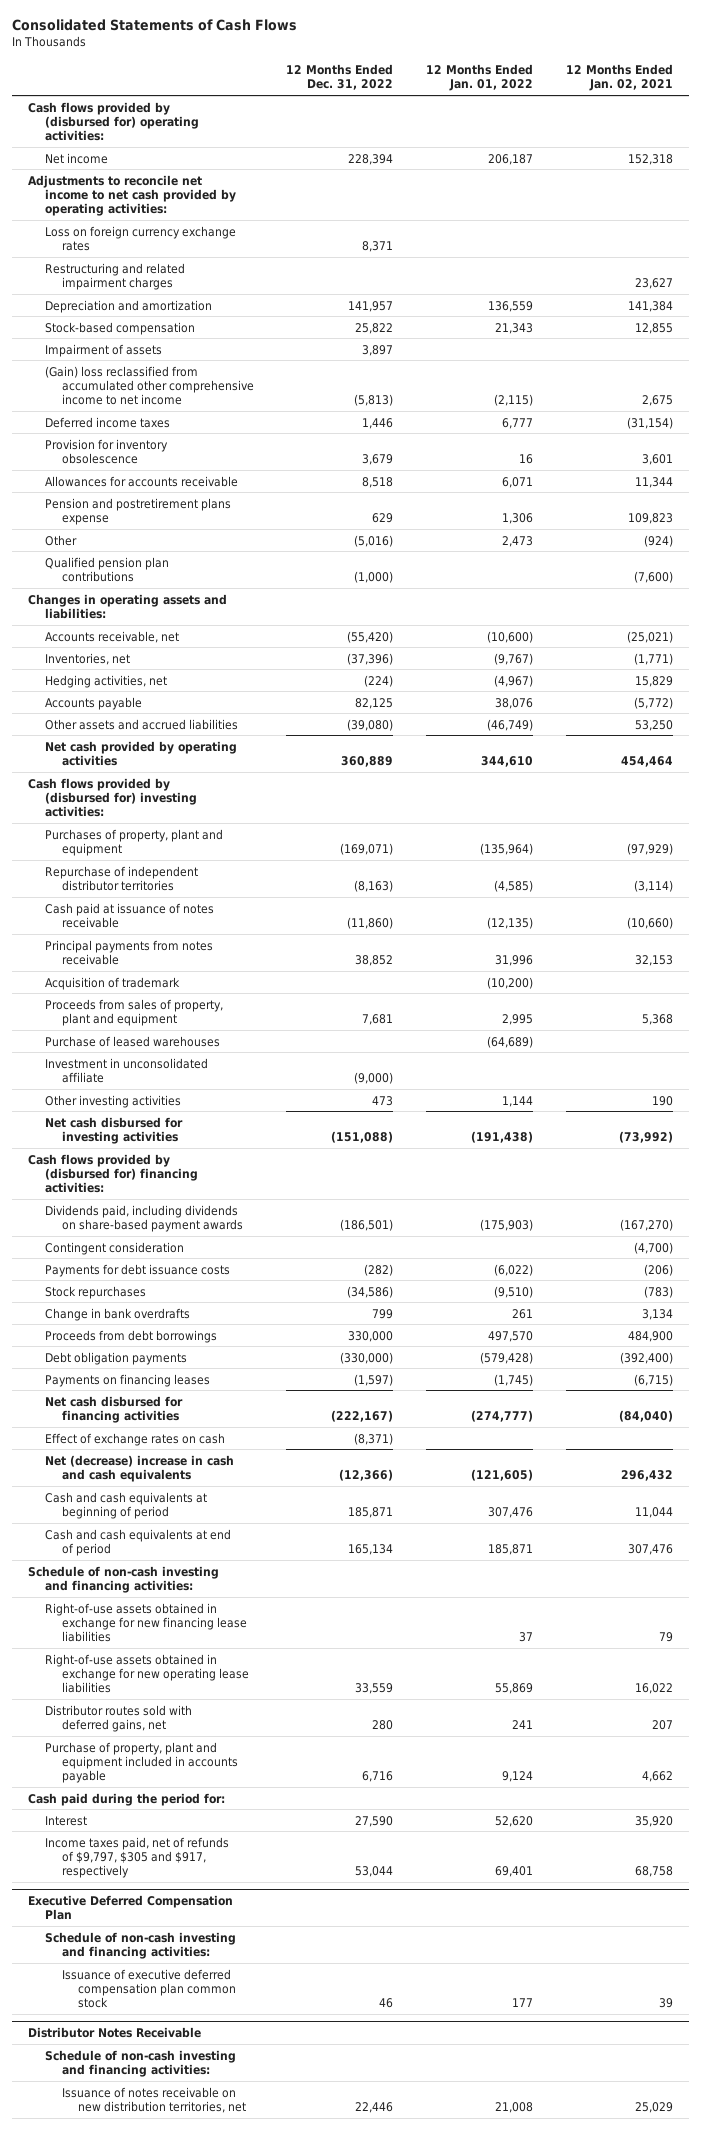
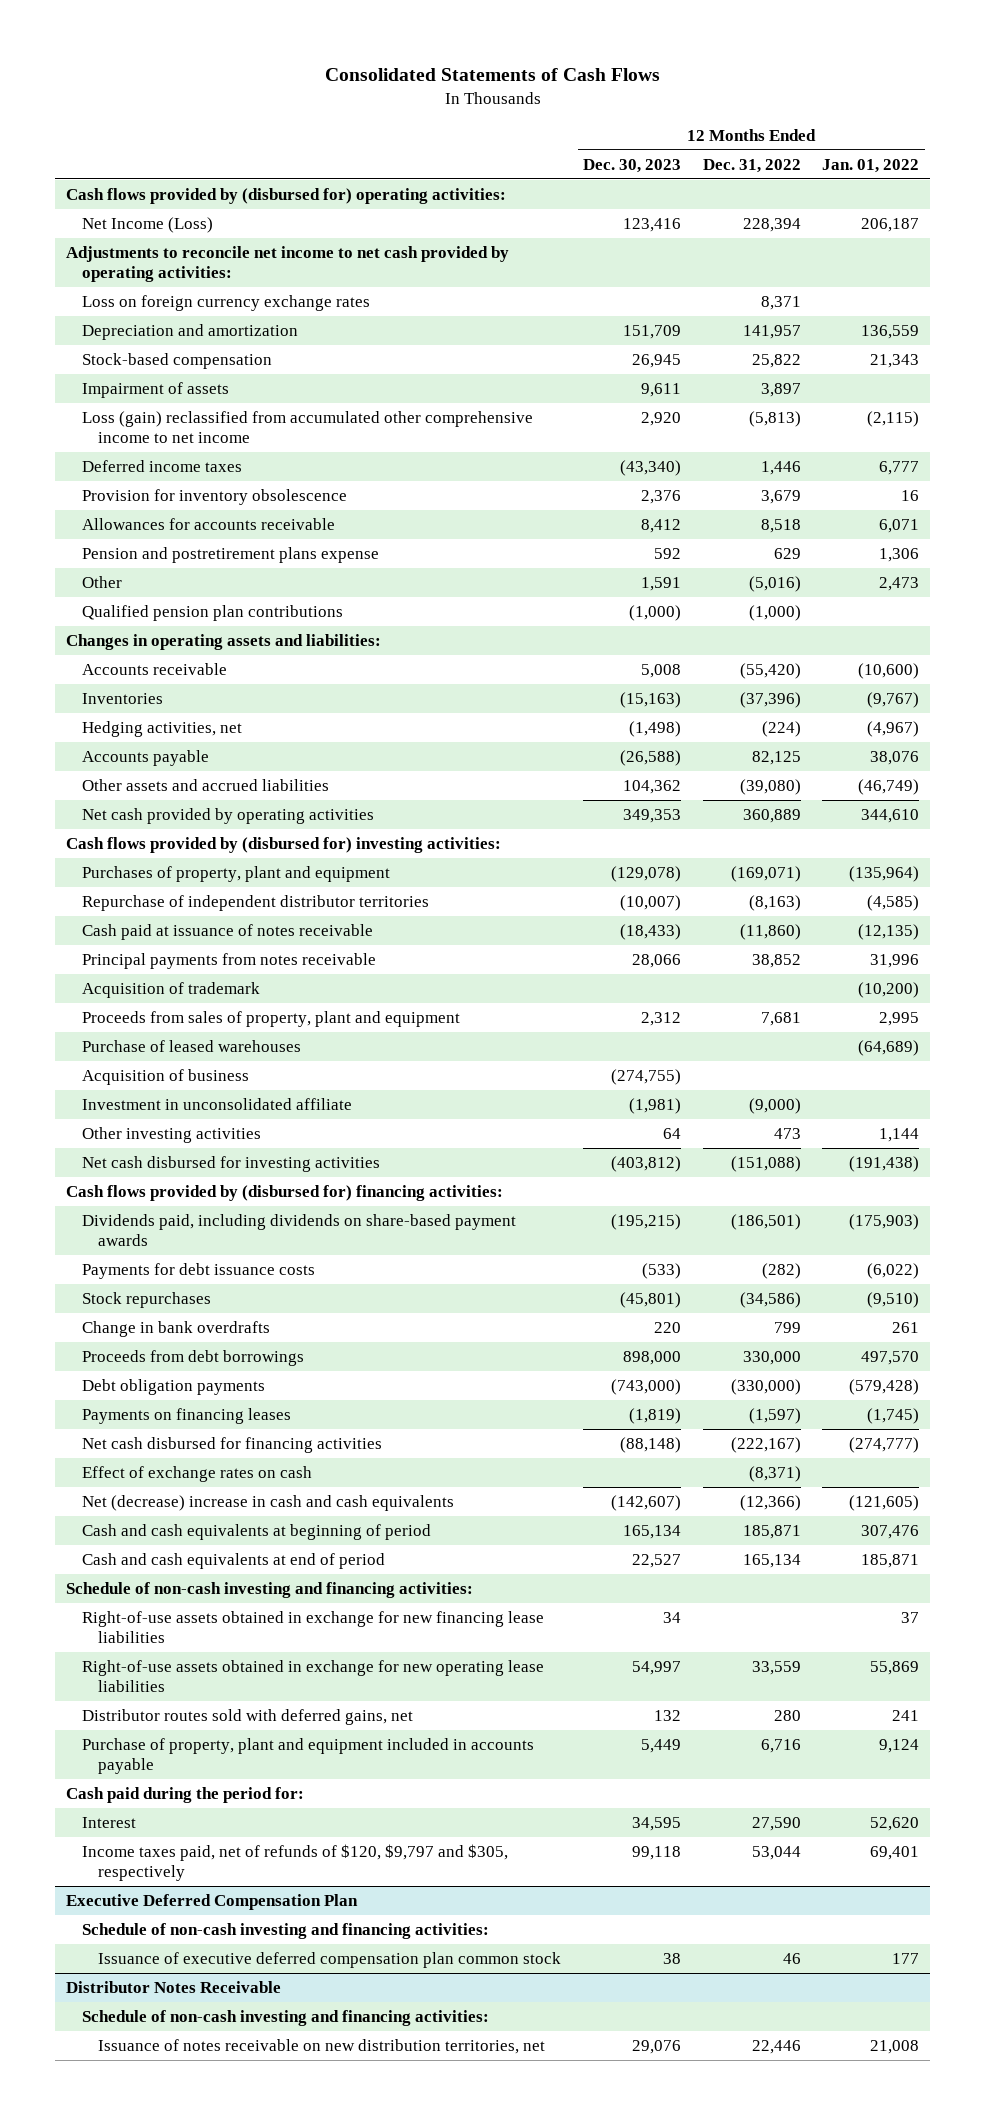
- | 12 Months Ended Dec. 31, 2022 | 12 Months Ended Jan. 01, 2022 | 12 Months Ended Jan. 02, 2021
+ | 12 Months Ended Dec. 30, 2023 | 12 Months Ended Dec. 31, 2022 | 12 Months Ended Jan. 01, 2022
- Net income | 228,394 | 206,187 | 152,318
+ Net Income (Loss) | 123,416 | 228,394 | 206,187
- Restructuring and related impairment charges | | | 23,627
- (Gain) loss reclassified from accumulated other comprehensive income to net income | (5,813) | (2,115) | 2,675
+ Loss (gain) reclassified from accumulated other comprehensive income to net income | 2,920 | (5,813) | (2,115)
- Accounts receivable, net | (55,420) | (10,600) | (25,021)
- Inventories, net | (37,396) | (9,767) | (1,771)
+ Accounts receivable | 5,008 | (55,420) | (10,600)
+ Inventories | (15,163) | (37,396) | (9,767)
+ Acquisition of business | (274,755) | |
- Contingent consideration | | | (4,700)
- Income taxes paid, net of refunds of $9,797, $305 and $917, respectively | 53,044 | 69,401 | 68,758
+ Income taxes paid, net of refunds of $120, $9,797 and $305, respectively | 99,118 | 53,044 | 69,401

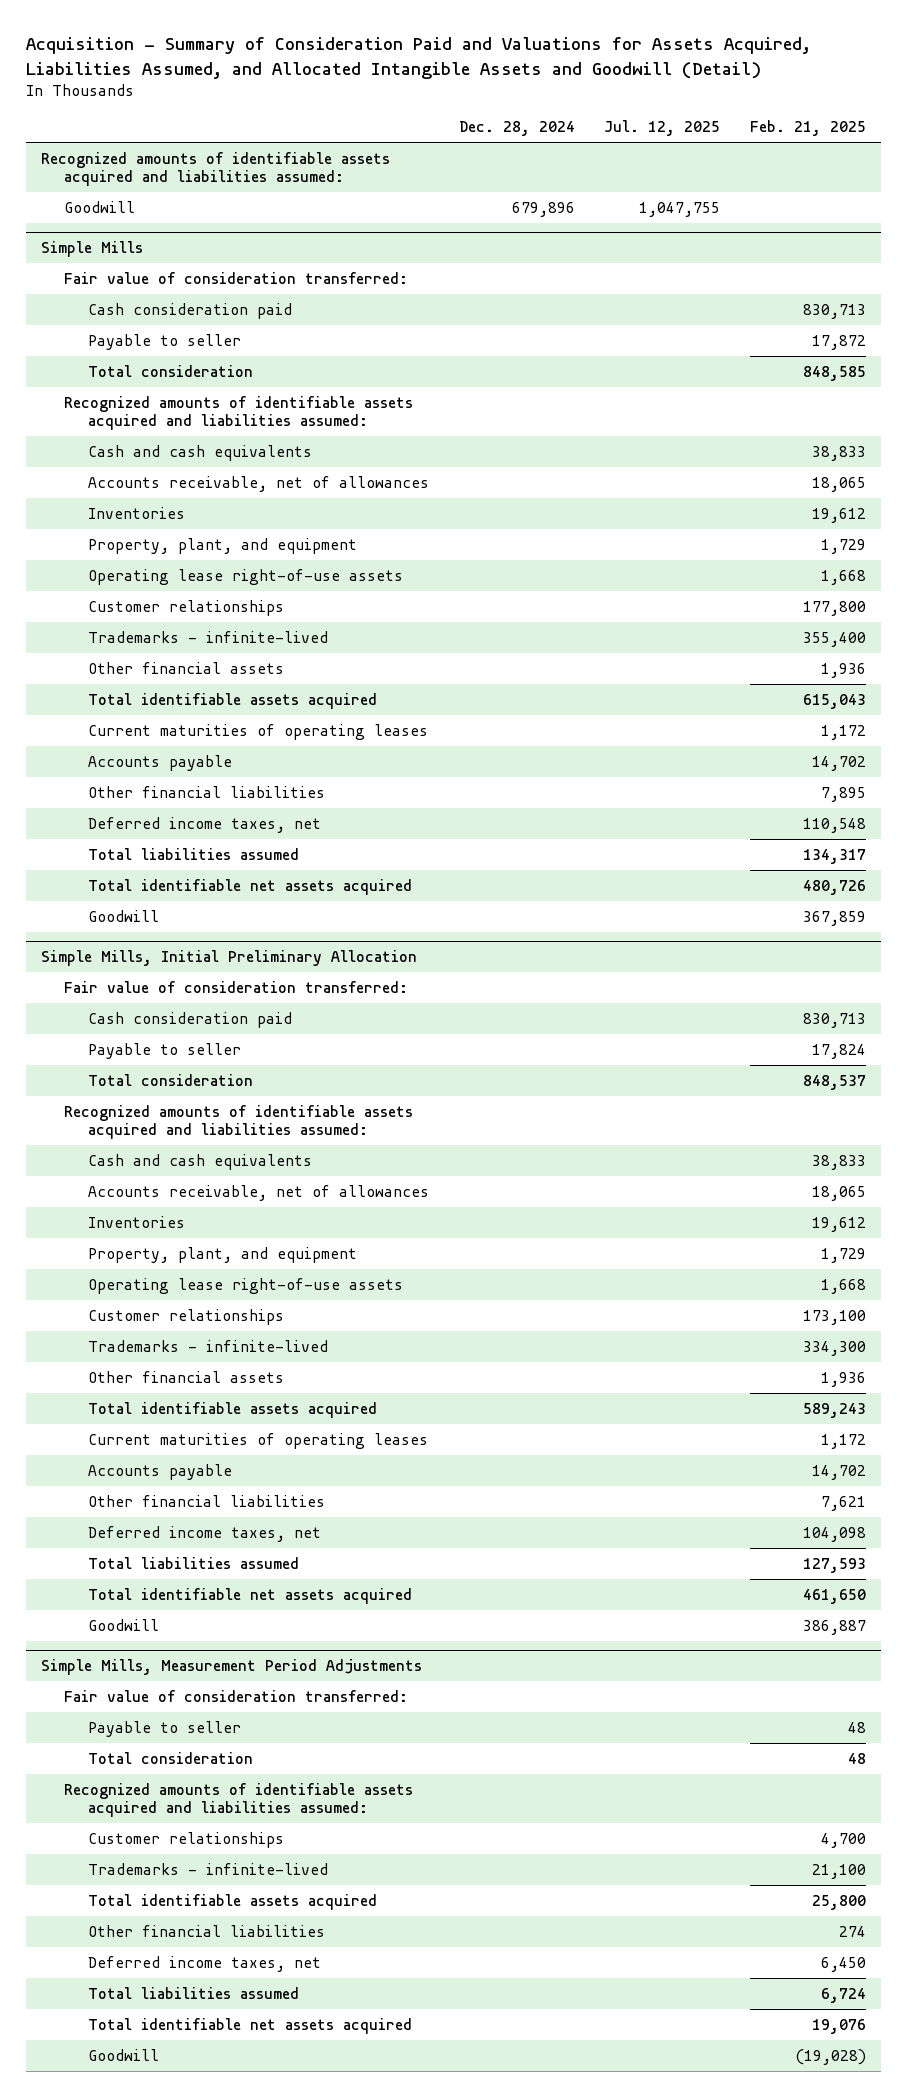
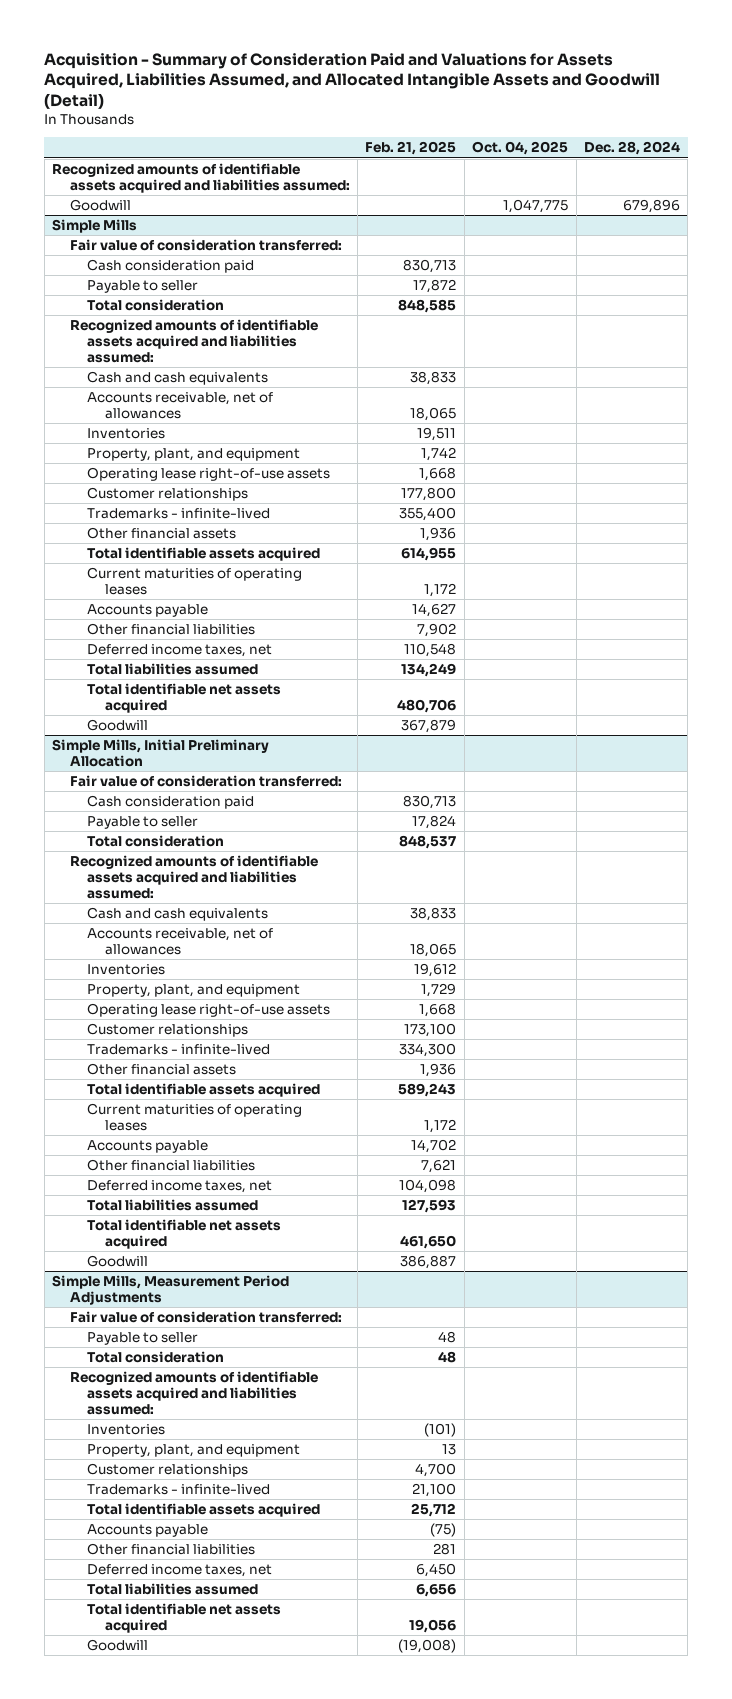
- | Dec. 28, 2024 | Jul. 12, 2025 | Feb. 21, 2025
+ | Feb. 21, 2025 | Oct. 04, 2025 | Dec. 28, 2024
@ Simple Mills
- Inventories | | | 19,612
- Property, plant, and equipment | | | 1,729
+ Inventories | 19,511 | |
+ Property, plant, and equipment | 1,742 | |
- Total identifiable assets acquired | | | 615,043
+ Total identifiable assets acquired | 614,955 | |
- Accounts payable | | | 14,702
- Other financial liabilities | | | 7,895
+ Accounts payable | 14,627 | |
+ Other financial liabilities | 7,902 | |
- Total liabilities assumed | | | 134,317
- Total identifiable net assets acquired | | | 480,726
- Goodwill | | | 367,859
+ Total liabilities assumed | 134,249 | |
+ Total identifiable net assets acquired | 480,706 | |
+ Goodwill | 367,879 | |
@ Simple Mills, Measurement Period Adjustments
+ Inventories | (101) | |
+ Property, plant, and equipment | 13 | |
- Total identifiable assets acquired | | | 25,800
- Other financial liabilities | | | 274
+ Total identifiable assets acquired | 25,712 | |
+ Accounts payable | (75) | |
+ Other financial liabilities | 281 | |
- Total liabilities assumed | | | 6,724
- Total identifiable net assets acquired | | | 19,076
- Goodwill | | | (19,028)
+ Total liabilities assumed | 6,656 | |
+ Total identifiable net assets acquired | 19,056 | |
+ Goodwill | (19,008) | |

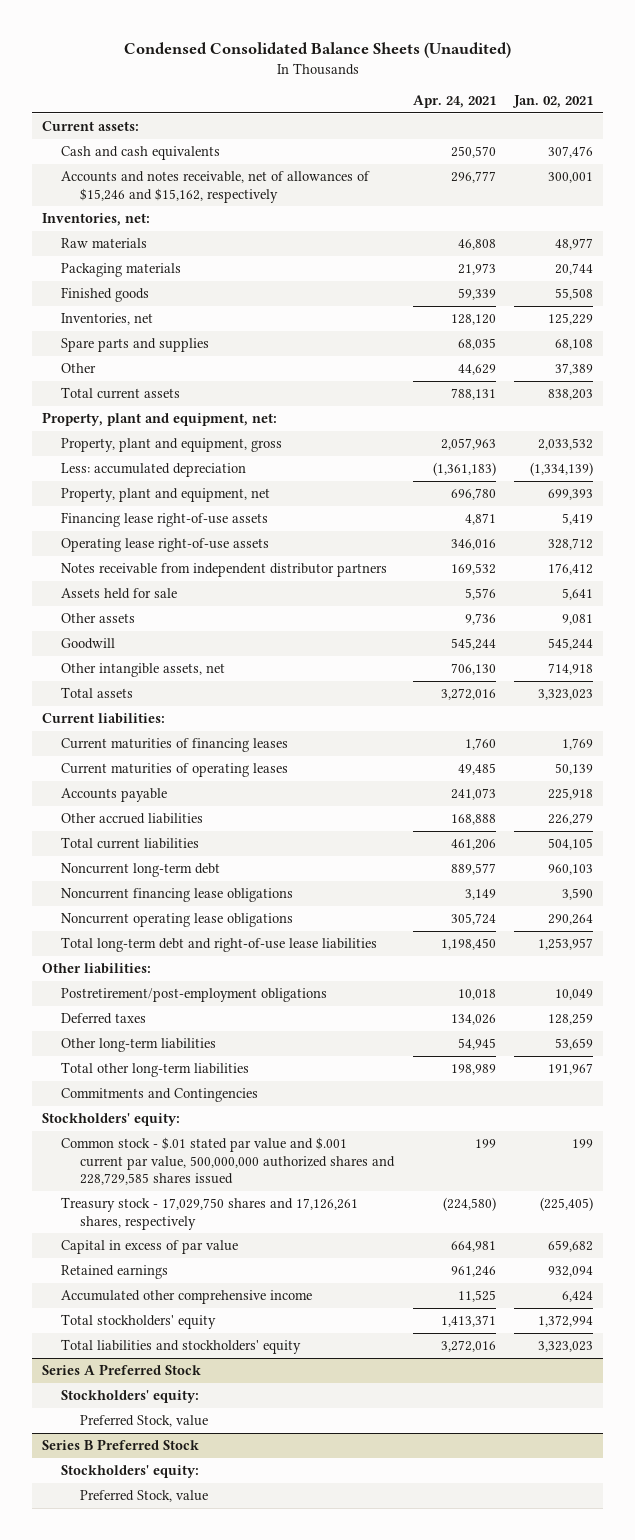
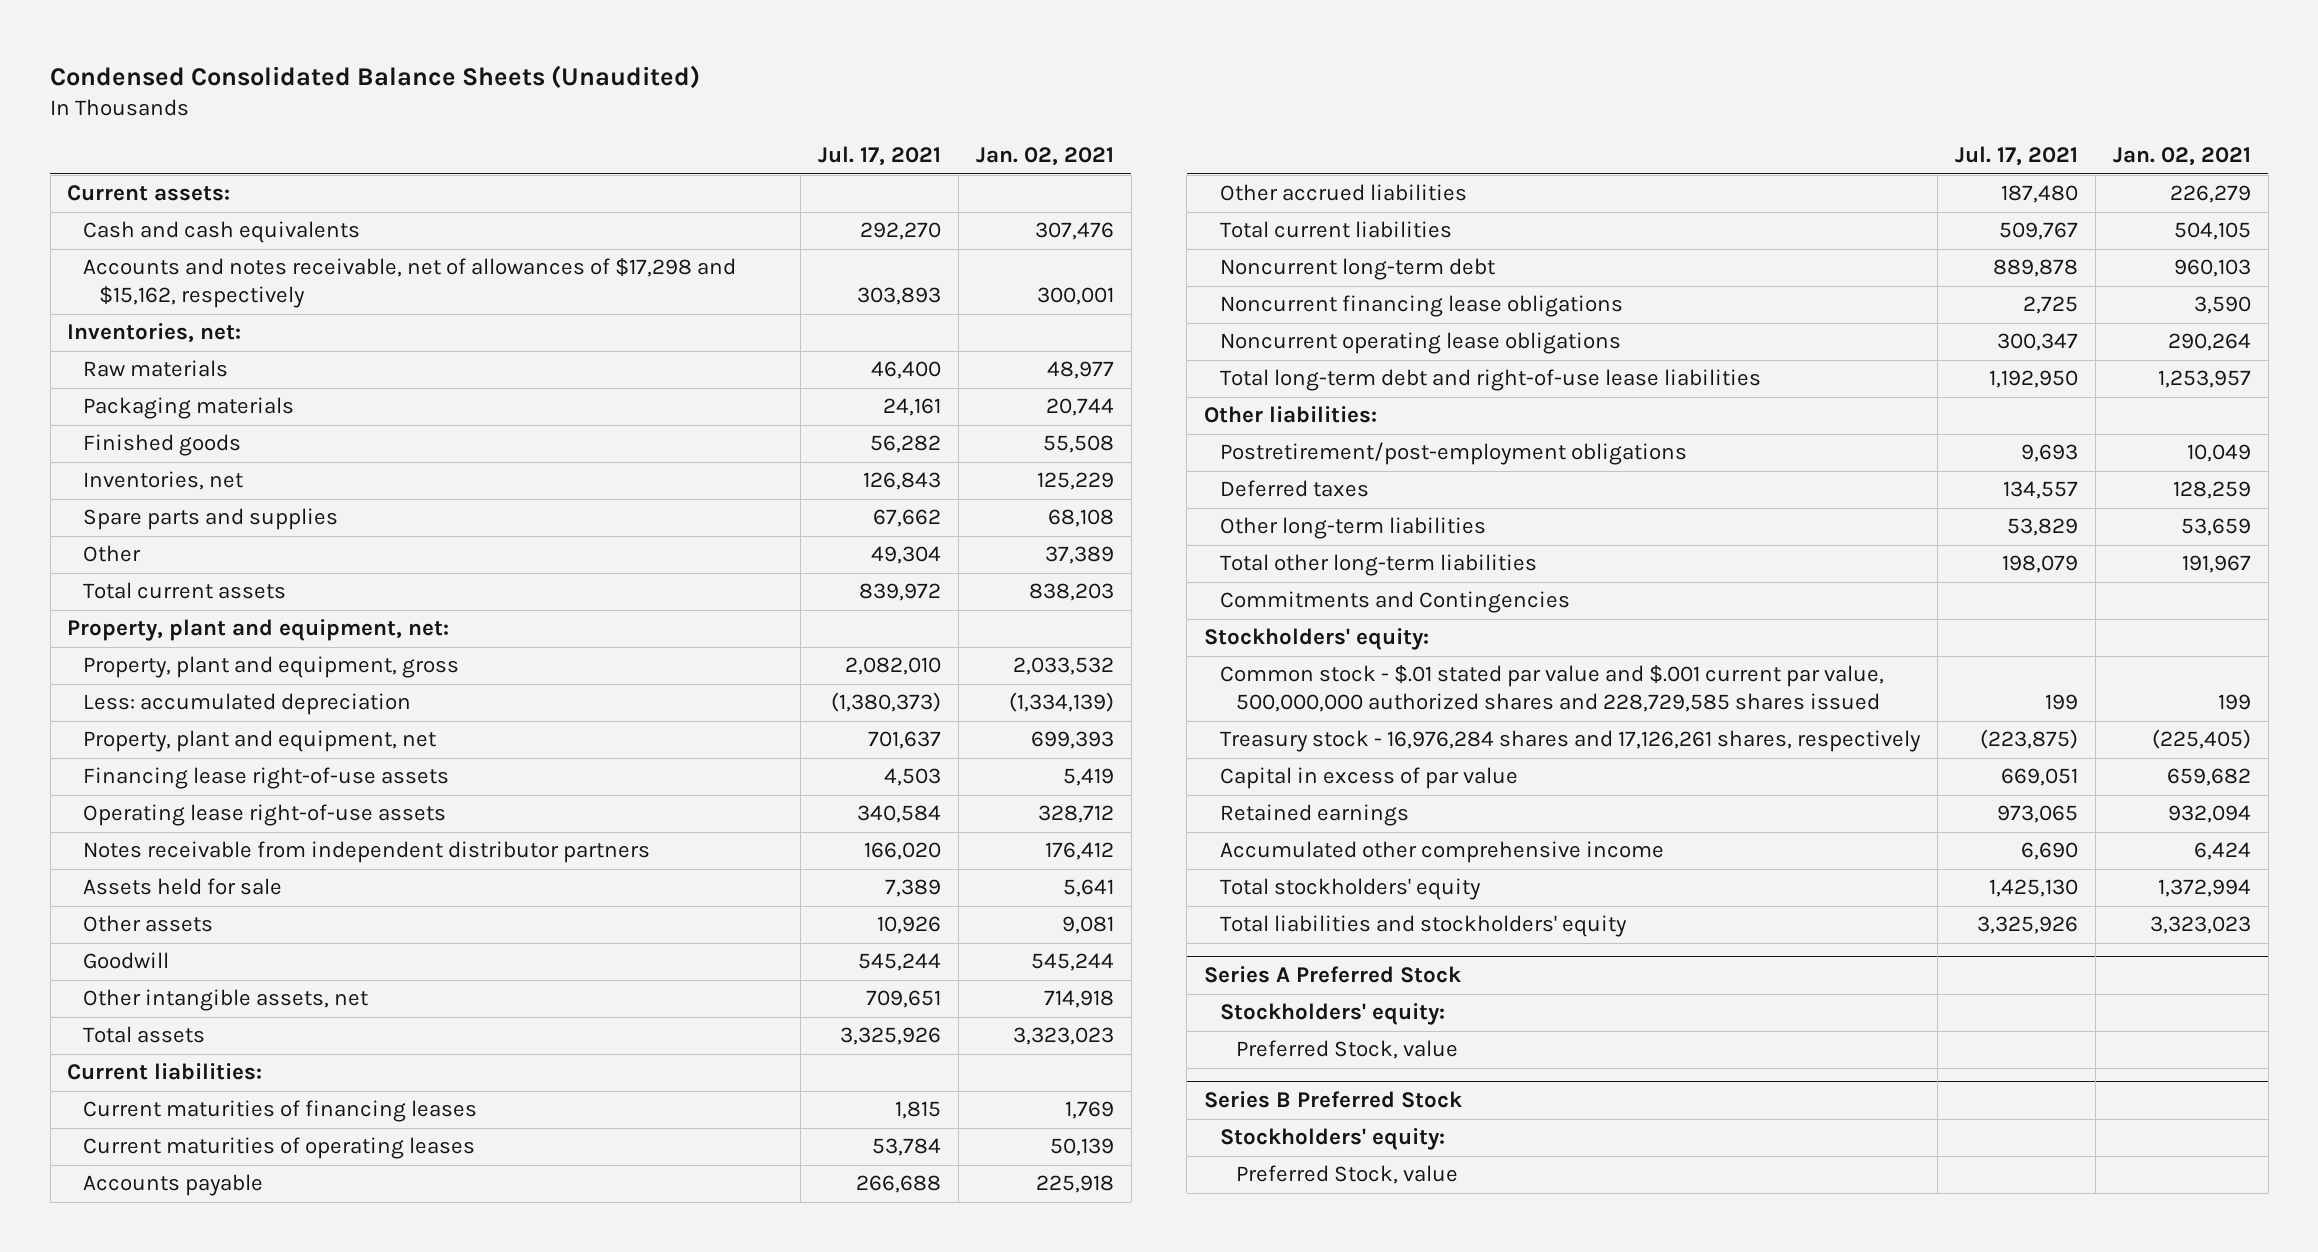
- | Apr. 24, 2021 | Jan. 02, 2021
+ | Jul. 17, 2021 | Jan. 02, 2021
- Accounts and notes receivable, net of allowances of $15,246 and $15,162, respectively | 296,777 | 300,001
+ Accounts and notes receivable, net of allowances of $17,298 and $15,162, respectively | 303,893 | 300,001
- Treasury stock - 17,029,750 shares and 17,126,261 shares, respectively | (224,580) | (225,405)
+ Treasury stock - 16,976,284 shares and 17,126,261 shares, respectively | (223,875) | (225,405)

